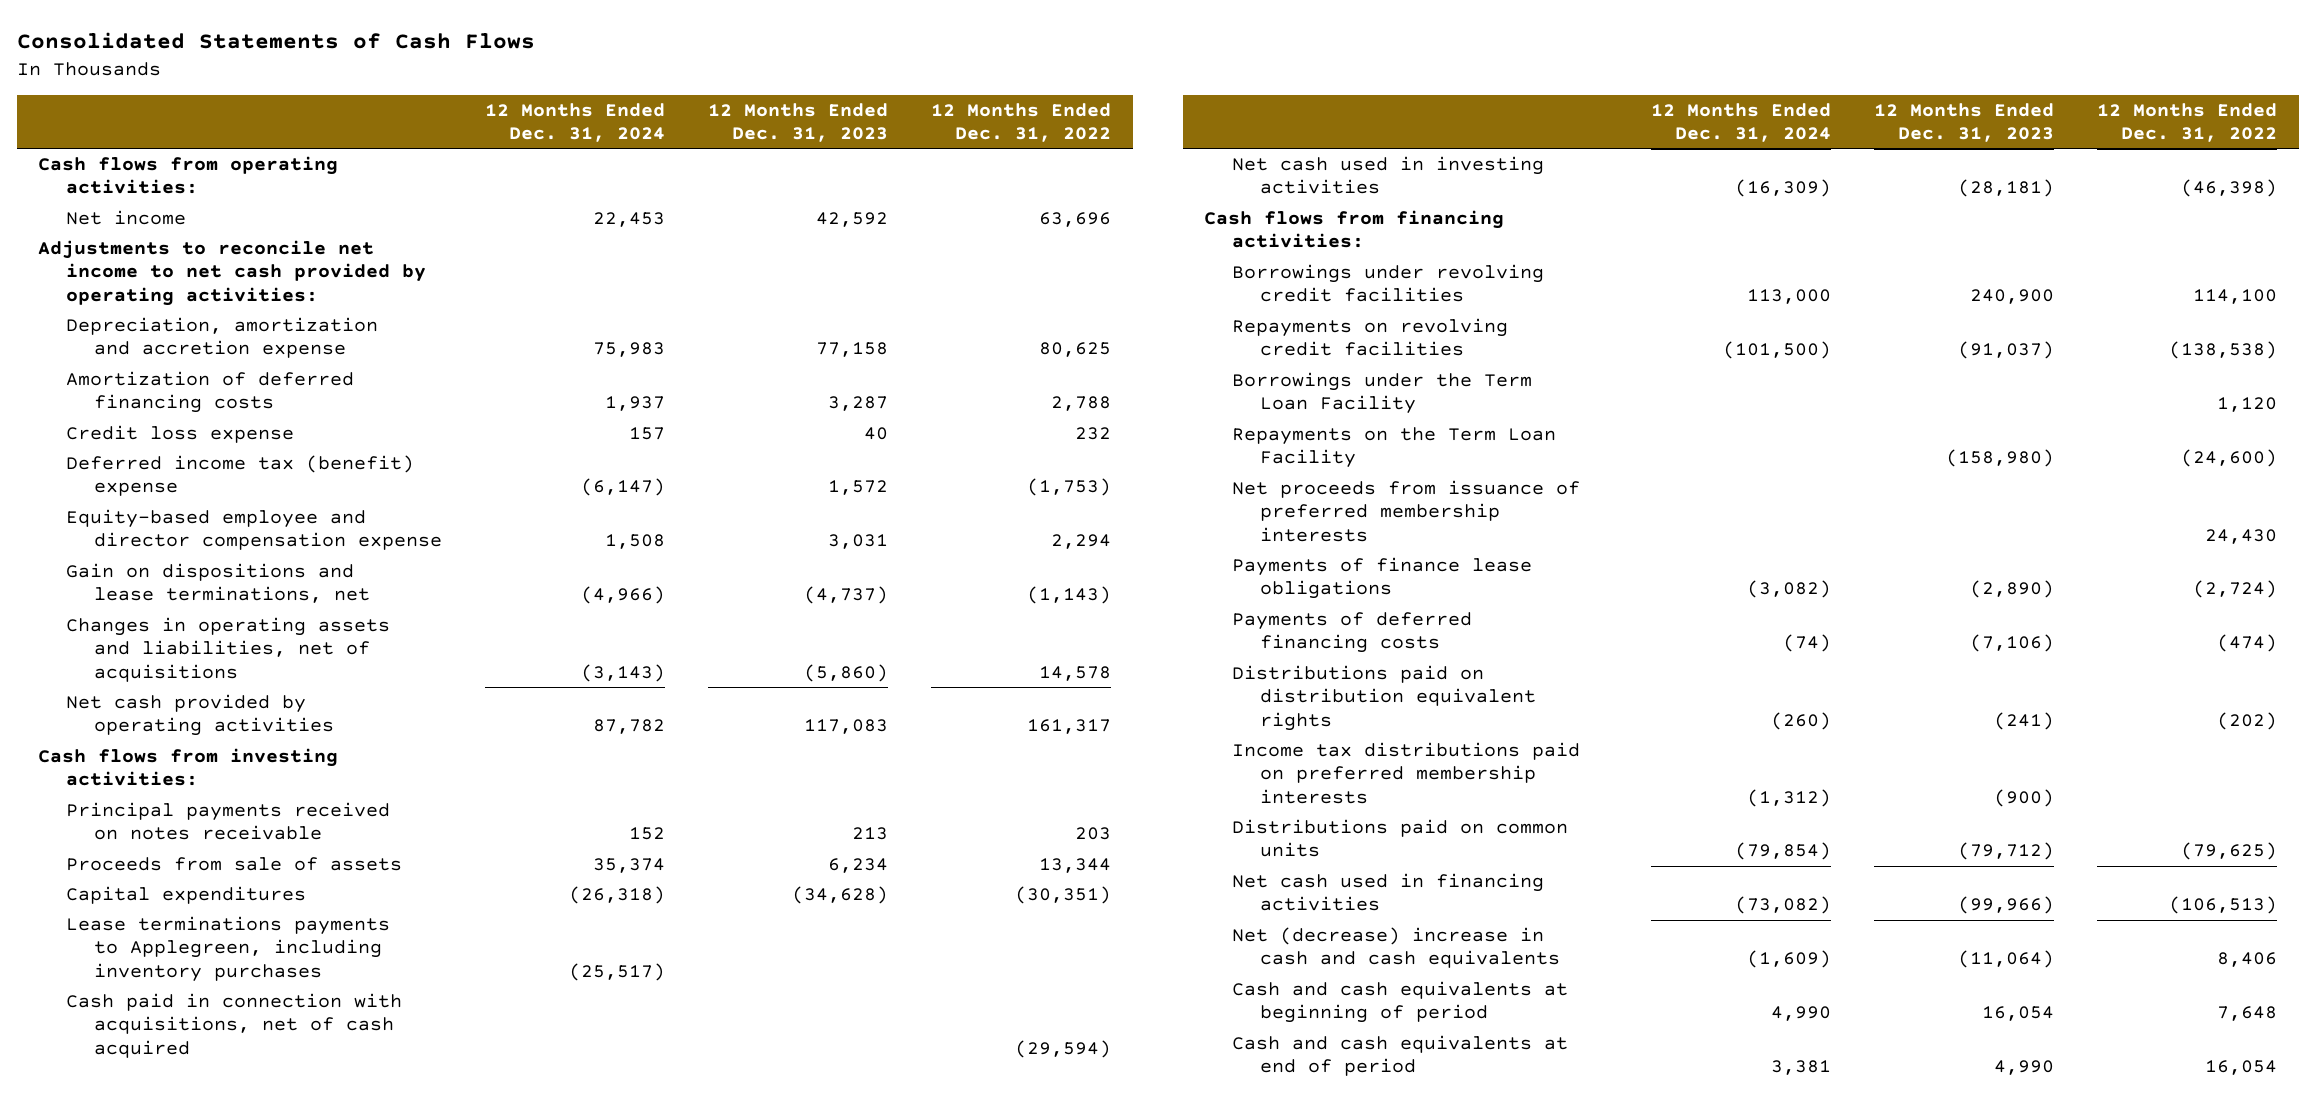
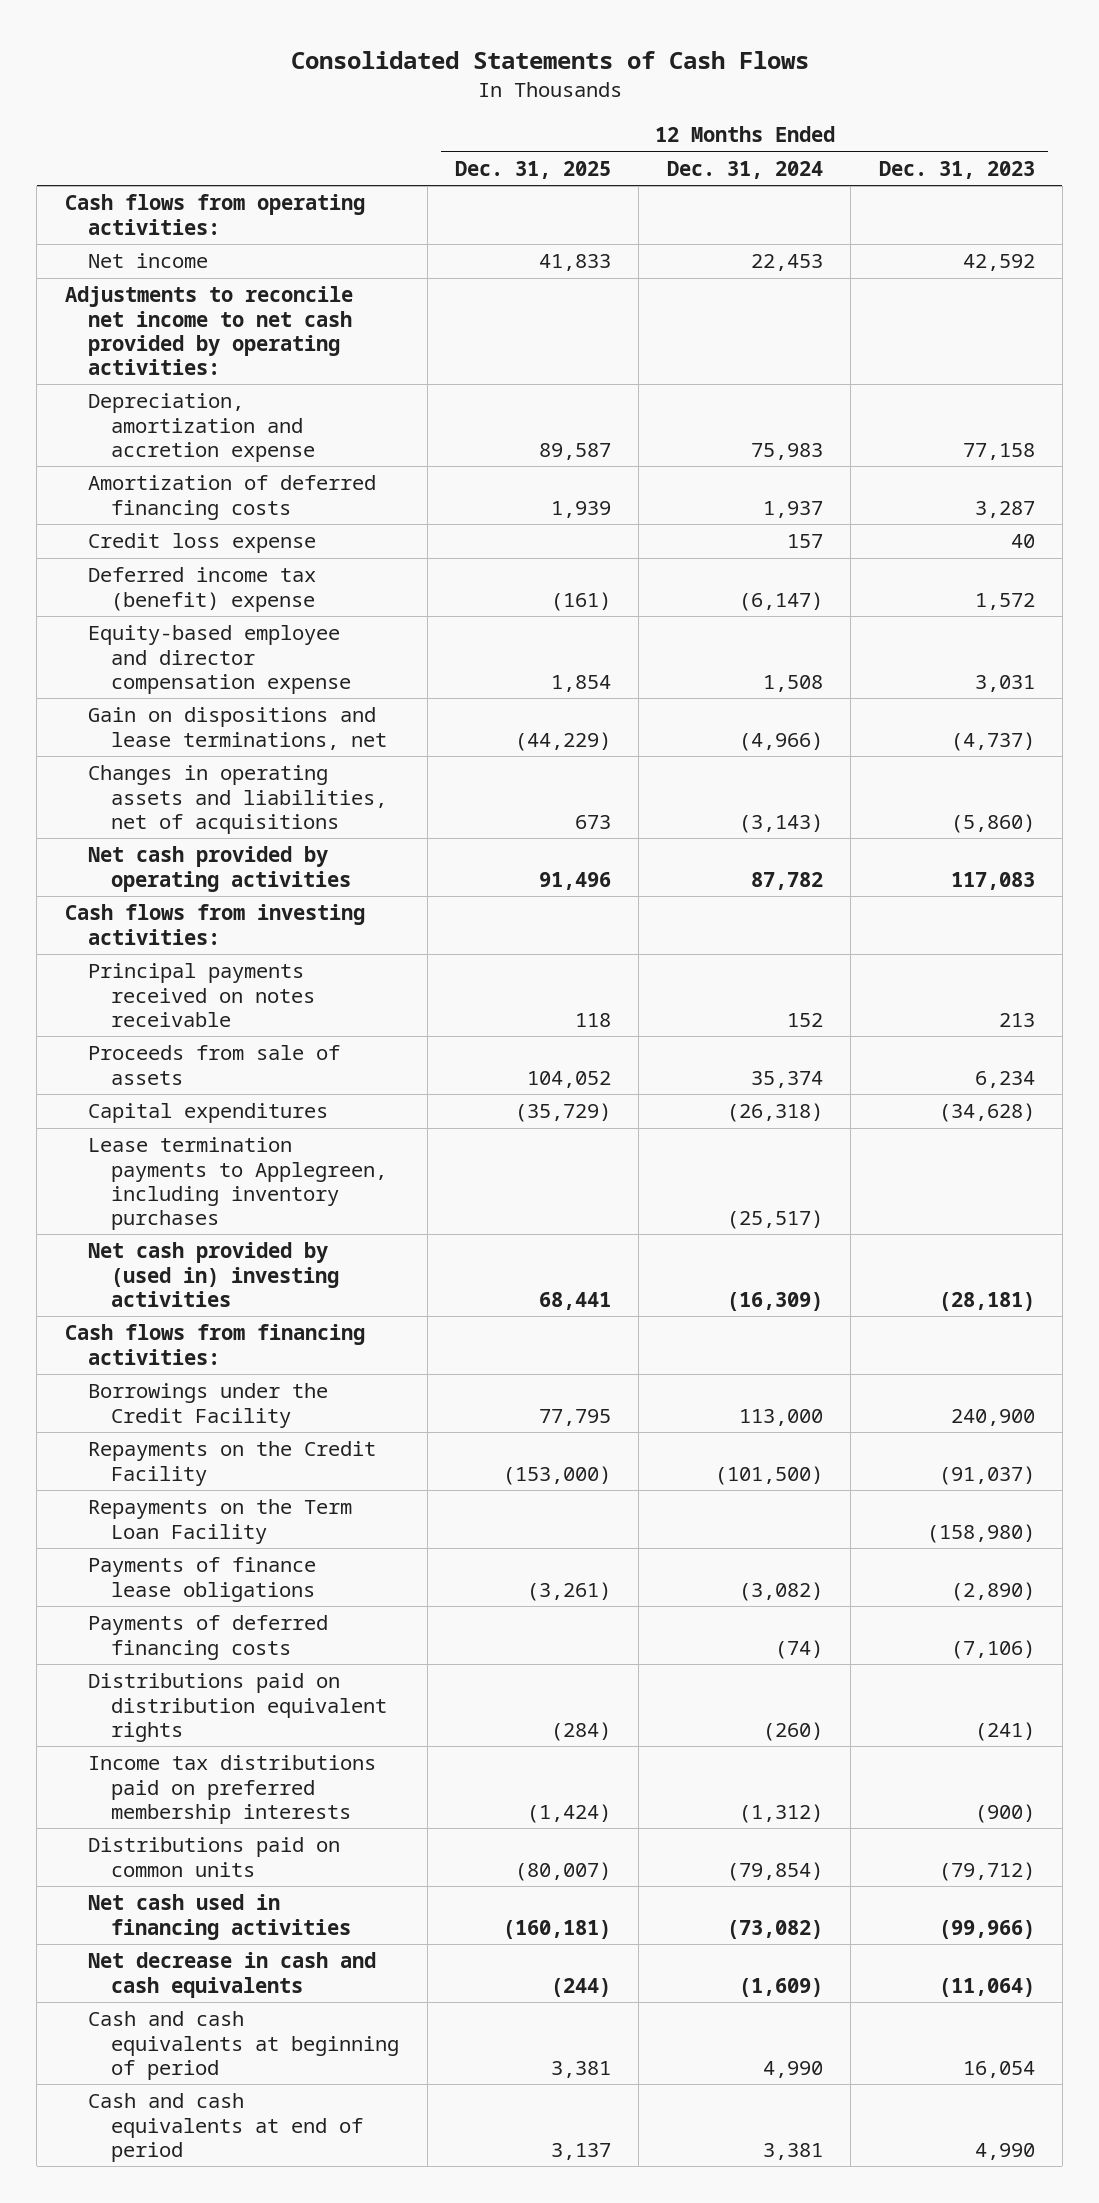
- | 12 Months Ended Dec. 31, 2024 | 12 Months Ended Dec. 31, 2023 | 12 Months Ended Dec. 31, 2022
+ | 12 Months Ended Dec. 31, 2025 | 12 Months Ended Dec. 31, 2024 | 12 Months Ended Dec. 31, 2023
- Lease terminations payments to Applegreen, including inventory purchases | (25,517) | |
- Cash paid in connection with acquisitions, net of cash acquired | | | (29,594)
- Net cash used in investing activities | (16,309) | (28,181) | (46,398)
+ Lease termination payments to Applegreen, including inventory purchases | | (25,517) |
+ Net cash provided by (used in) investing activities | 68,441 | (16,309) | (28,181)
- Borrowings under revolving credit facilities | 113,000 | 240,900 | 114,100
- Repayments on revolving credit facilities | (101,500) | (91,037) | (138,538)
- Borrowings under the Term Loan Facility | | | 1,120
+ Borrowings under the Credit Facility | 77,795 | 113,000 | 240,900
+ Repayments on the Credit Facility | (153,000) | (101,500) | (91,037)
- Net proceeds from issuance of preferred membership interests | | | 24,430
- Net (decrease) increase in cash and cash equivalents | (1,609) | (11,064) | 8,406
+ Net decrease in cash and cash equivalents | (244) | (1,609) | (11,064)

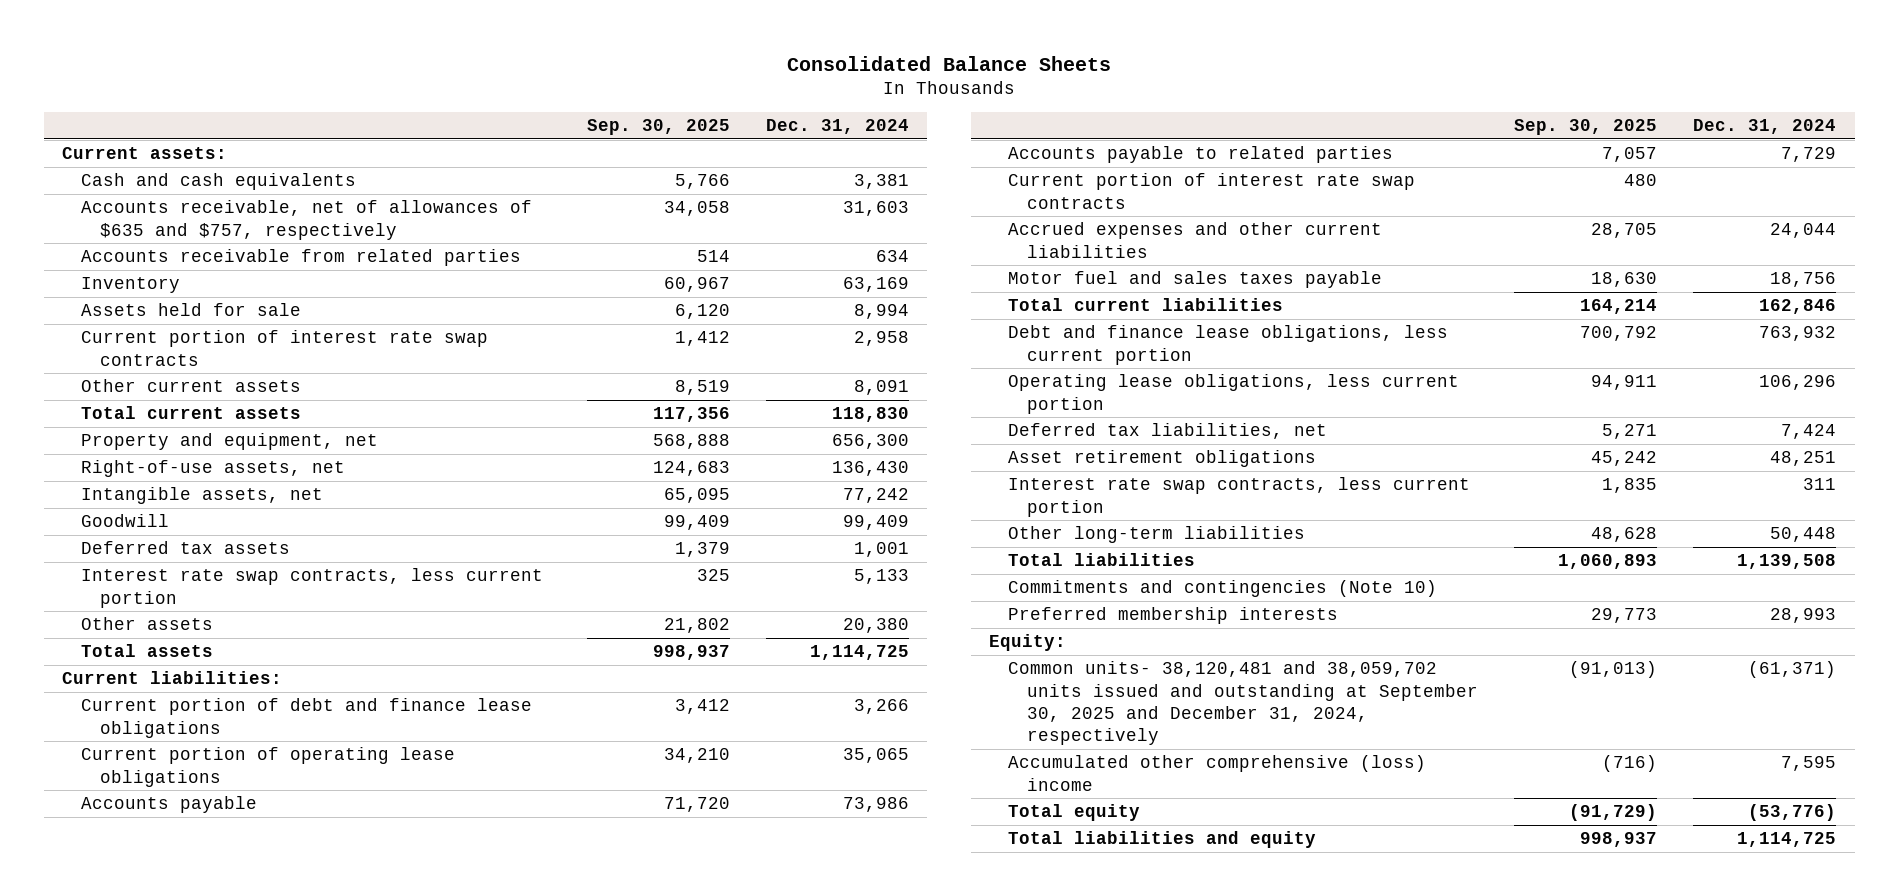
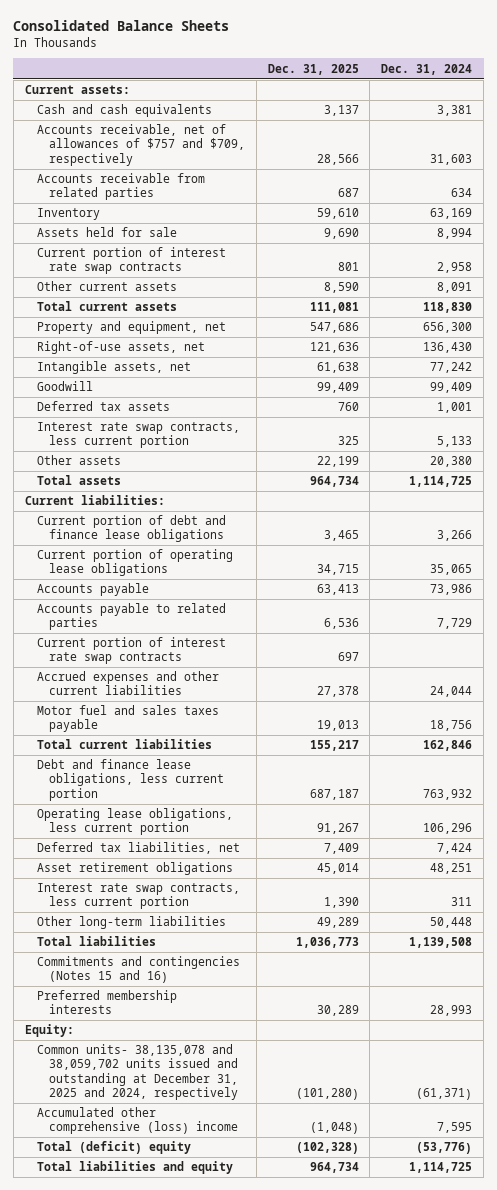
- | Sep. 30, 2025 | Dec. 31, 2024
+ | Dec. 31, 2025 | Dec. 31, 2024
- Accounts receivable, net of allowances of $635 and $757, respectively | 34,058 | 31,603
+ Accounts receivable, net of allowances of $757 and $709, respectively | 28,566 | 31,603
- Commitments and contingencies (Note 10)
+ Commitments and contingencies (Notes 15 and 16)
- Common units- 38,120,481 and 38,059,702 units issued and outstanding at September 30, 2025 and December 31, 2024, respectively | (91,013) | (61,371)
+ Common units- 38,135,078 and 38,059,702 units issued and outstanding at December 31, 2025 and 2024, respectively | (101,280) | (61,371)
- Total equity | (91,729) | (53,776)
+ Total (deficit) equity | (102,328) | (53,776)

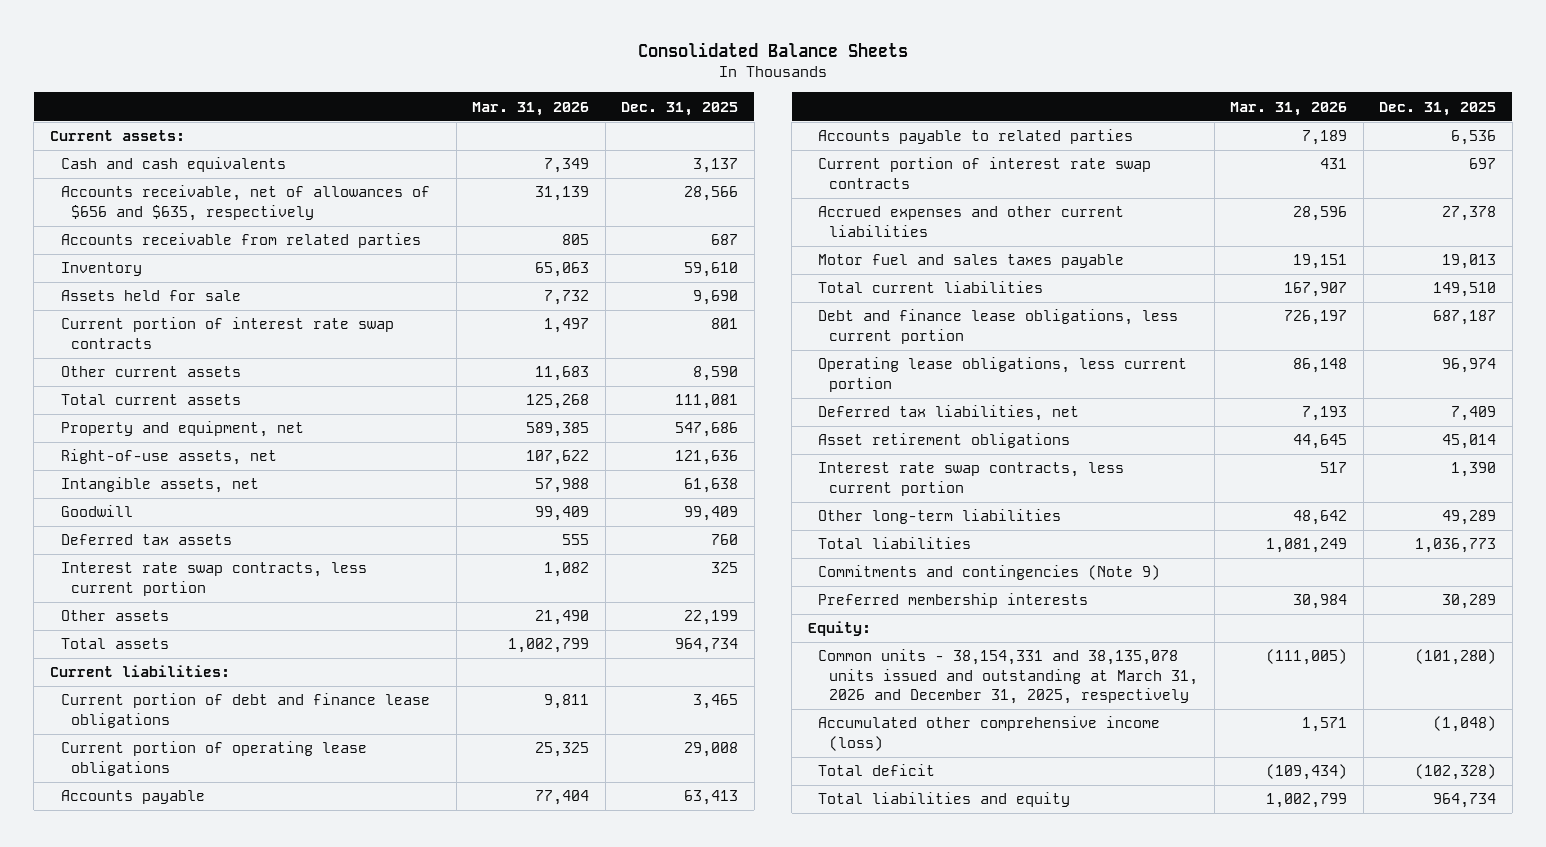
- | Dec. 31, 2025 | Dec. 31, 2024
+ | Mar. 31, 2026 | Dec. 31, 2025
- Accounts receivable, net of allowances of $757 and $709, respectively | 28,566 | 31,603
+ Accounts receivable, net of allowances of $656 and $635, respectively | 31,139 | 28,566
- Current portion of operating lease obligations | 34,715 | 35,065
+ Current portion of operating lease obligations | 25,325 | 29,008
- Total current liabilities | 155,217 | 162,846
+ Total current liabilities | 167,907 | 149,510
- Operating lease obligations, less current portion | 91,267 | 106,296
+ Operating lease obligations, less current portion | 86,148 | 96,974
- Commitments and contingencies (Notes 15 and 16)
+ Commitments and contingencies (Note 9)
- Common units- 38,135,078 and 38,059,702 units issued and outstanding at December 31, 2025 and 2024, respectively | (101,280) | (61,371)
- Accumulated other comprehensive (loss) income | (1,048) | 7,595
- Total (deficit) equity | (102,328) | (53,776)
+ Common units - 38,154,331 and 38,135,078 units issued and outstanding at March 31, 2026 and December 31, 2025, respectively | (111,005) | (101,280)
+ Accumulated other comprehensive income (loss) | 1,571 | (1,048)
+ Total deficit | (109,434) | (102,328)

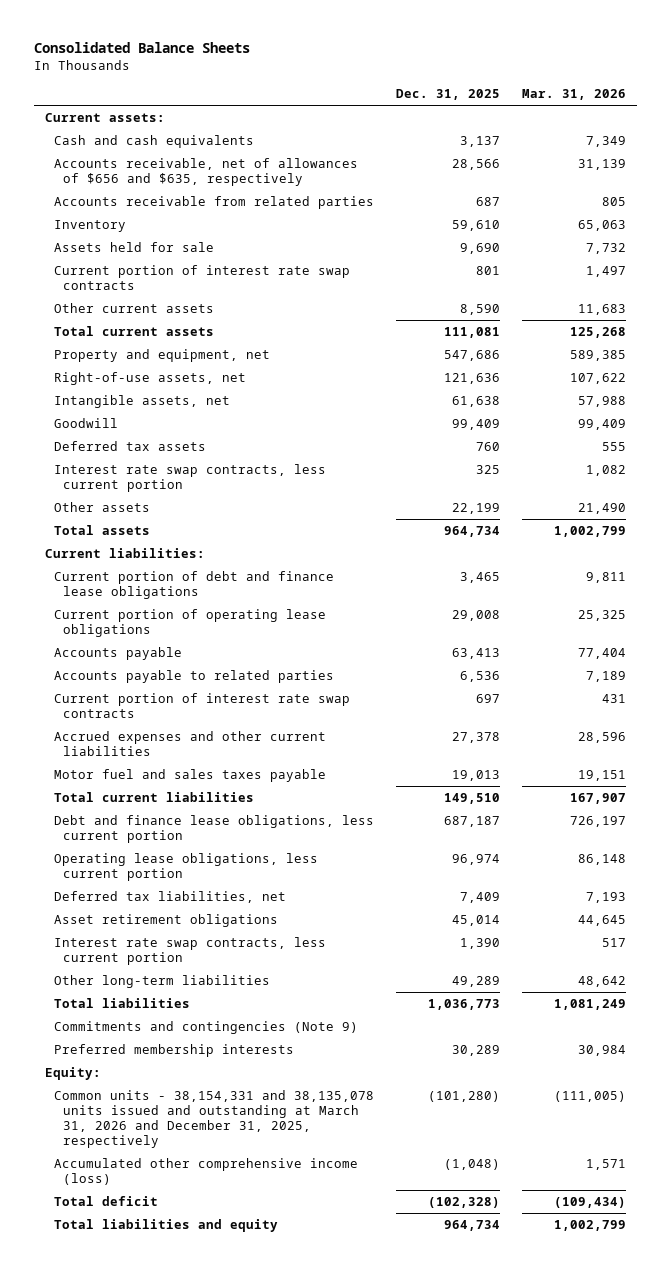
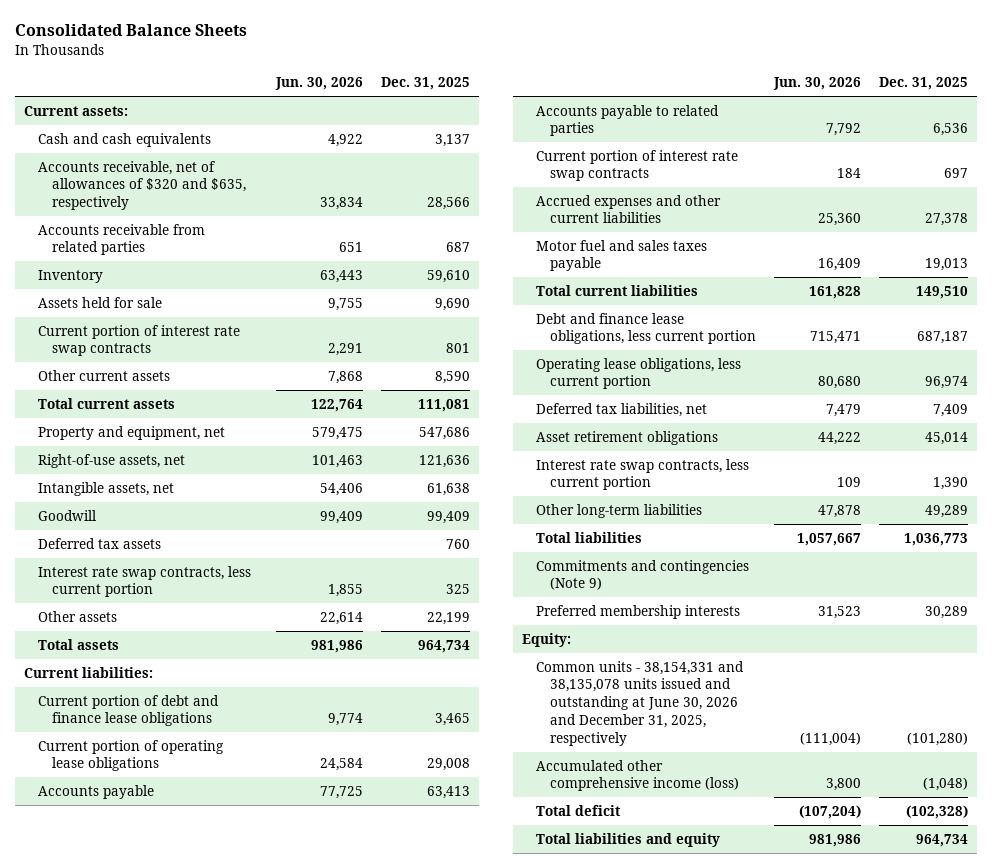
- | Dec. 31, 2025 | Mar. 31, 2026
+ | Jun. 30, 2026 | Dec. 31, 2025
- Accounts receivable, net of allowances of $656 and $635, respectively | 28,566 | 31,139
+ Accounts receivable, net of allowances of $320 and $635, respectively | 33,834 | 28,566
- Common units - 38,154,331 and 38,135,078 units issued and outstanding at March 31, 2026 and December 31, 2025, respectively | (101,280) | (111,005)
+ Common units - 38,154,331 and 38,135,078 units issued and outstanding at June 30, 2026 and December 31, 2025, respectively | (111,004) | (101,280)

